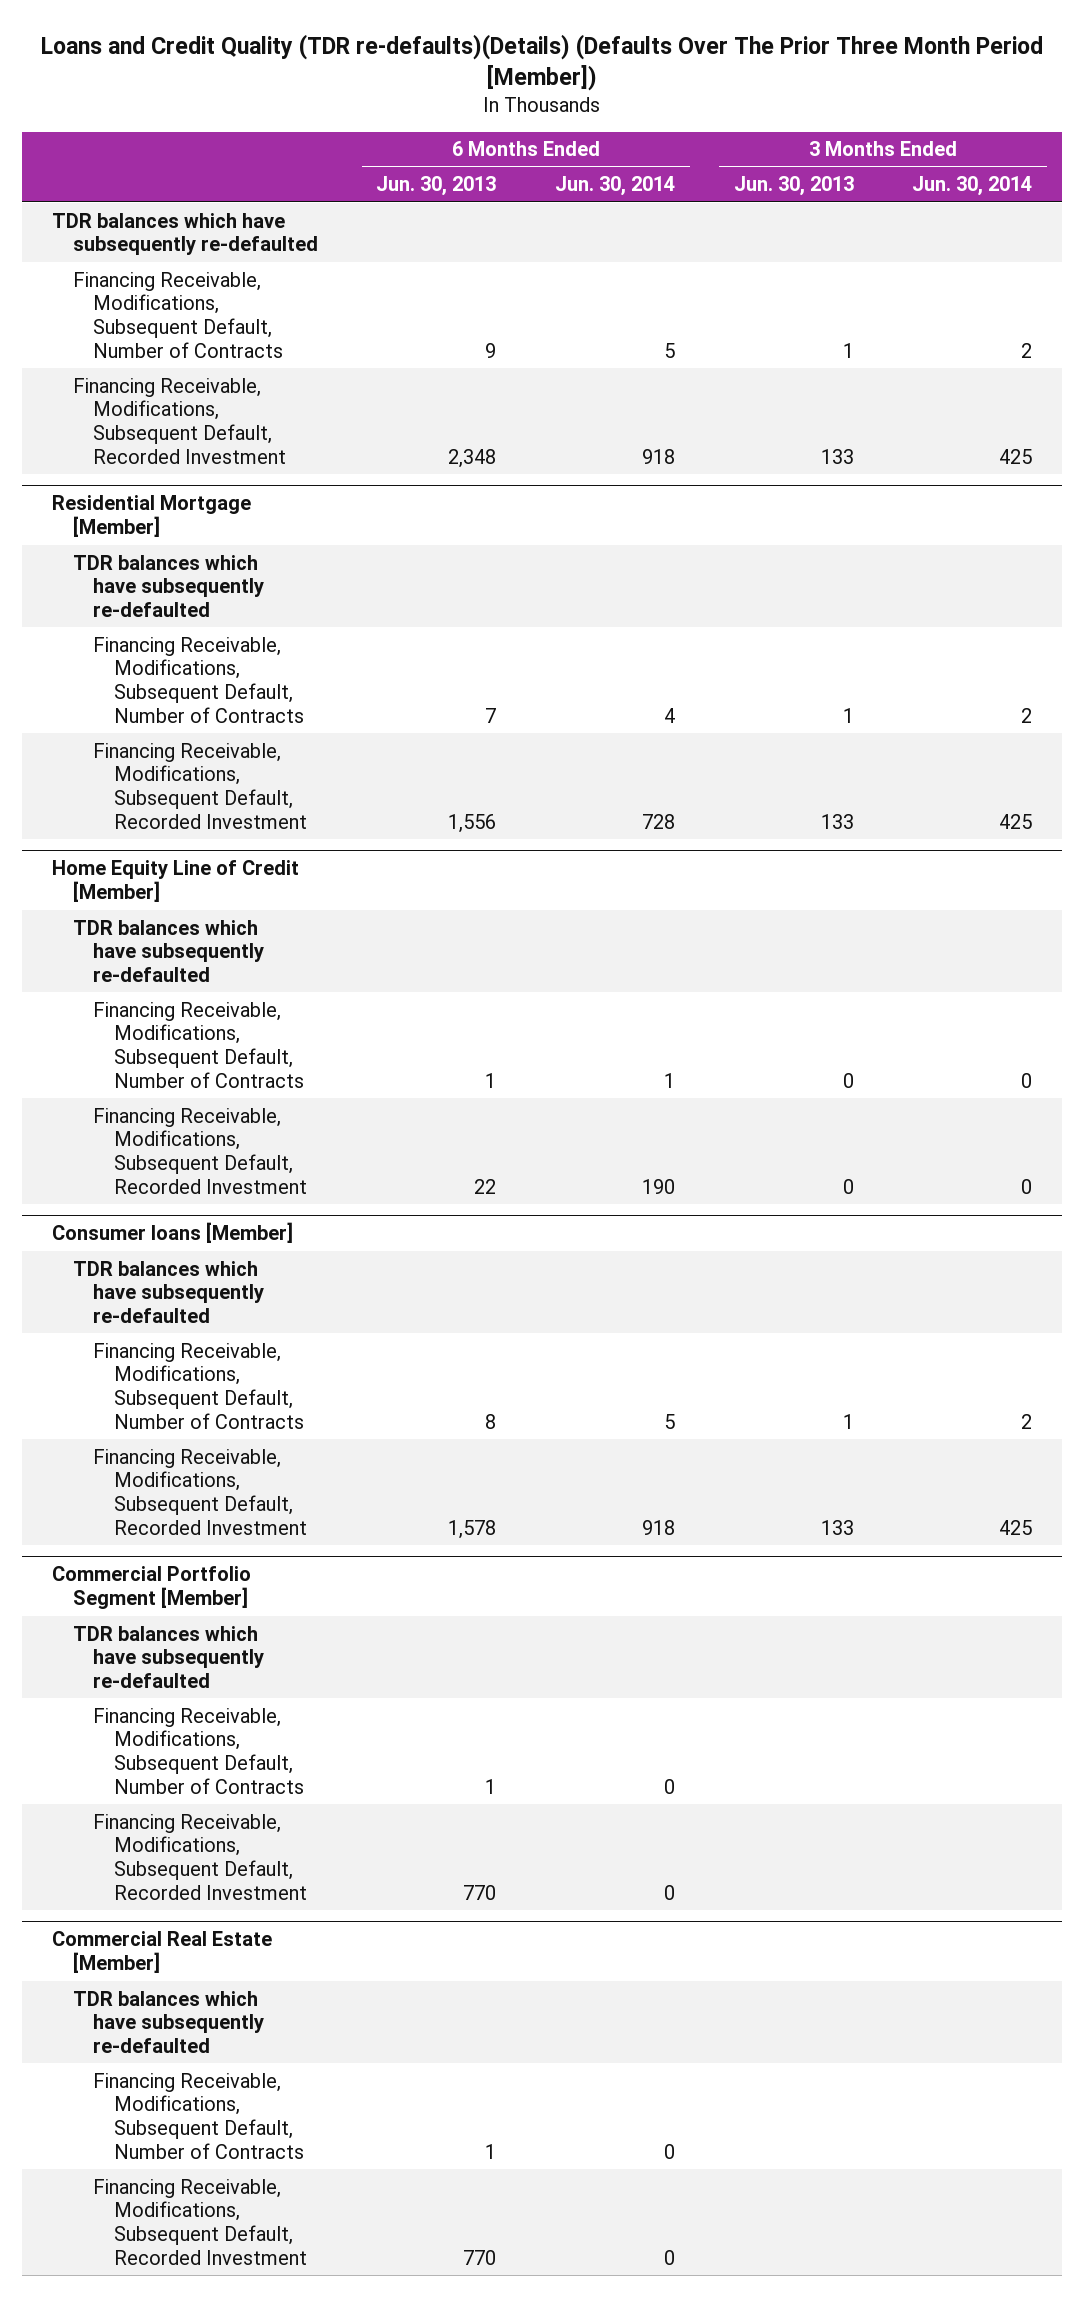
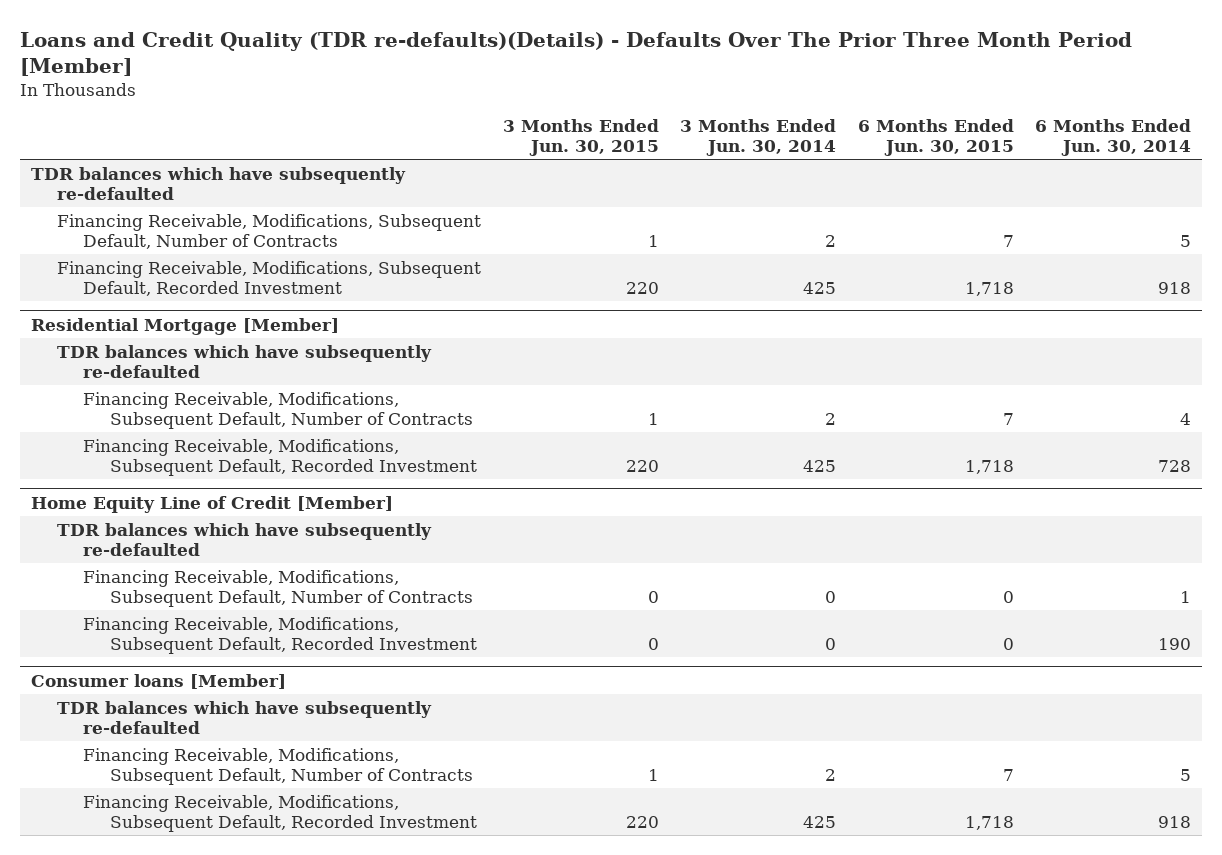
- Loans and Credit Quality (TDR re-defaults)(Details) (Defaults Over The Prior Three Month Period [Member])
+ Loans and Credit Quality (TDR re-defaults)(Details) - Defaults Over The Prior Three Month Period [Member]
- | 6 Months Ended Jun. 30, 2013 | 6 Months Ended Jun. 30, 2014 | 3 Months Ended Jun. 30, 2013 | 3 Months Ended Jun. 30, 2014
+ | 3 Months Ended Jun. 30, 2015 | 3 Months Ended Jun. 30, 2014 | 6 Months Ended Jun. 30, 2015 | 6 Months Ended Jun. 30, 2014
- Commercial Portfolio Segment [Member]
- TDR balances which have subsequently re-defaulted
- Financing Receivable, Modifications, Subsequent Default, Number of Contracts | 1 | 0 | |
- Financing Receivable, Modifications, Subsequent Default, Recorded Investment | 770 | 0 | |
- Commercial Real Estate [Member]
- TDR balances which have subsequently re-defaulted
- Financing Receivable, Modifications, Subsequent Default, Number of Contracts | 1 | 0 | |
- Financing Receivable, Modifications, Subsequent Default, Recorded Investment | 770 | 0 | |

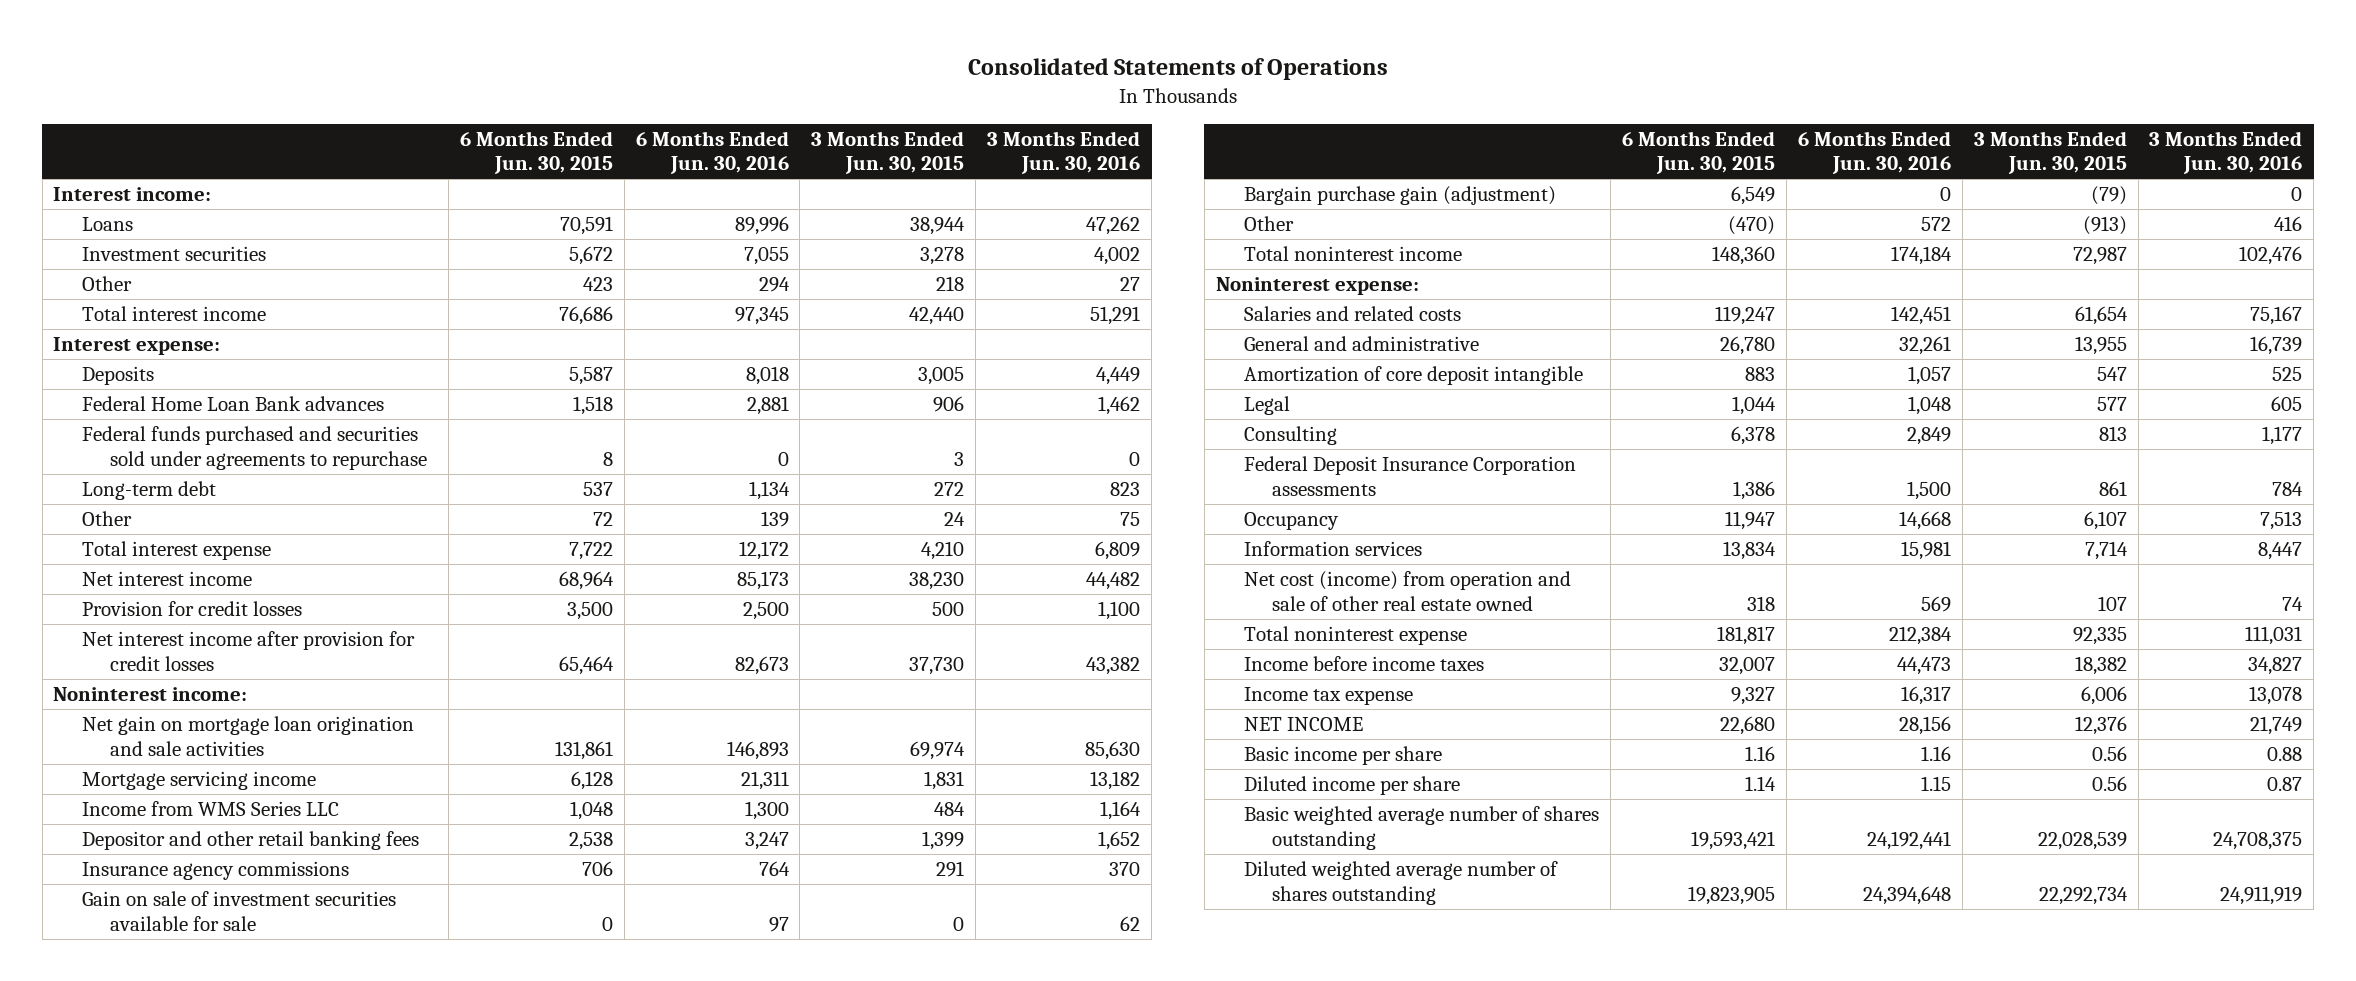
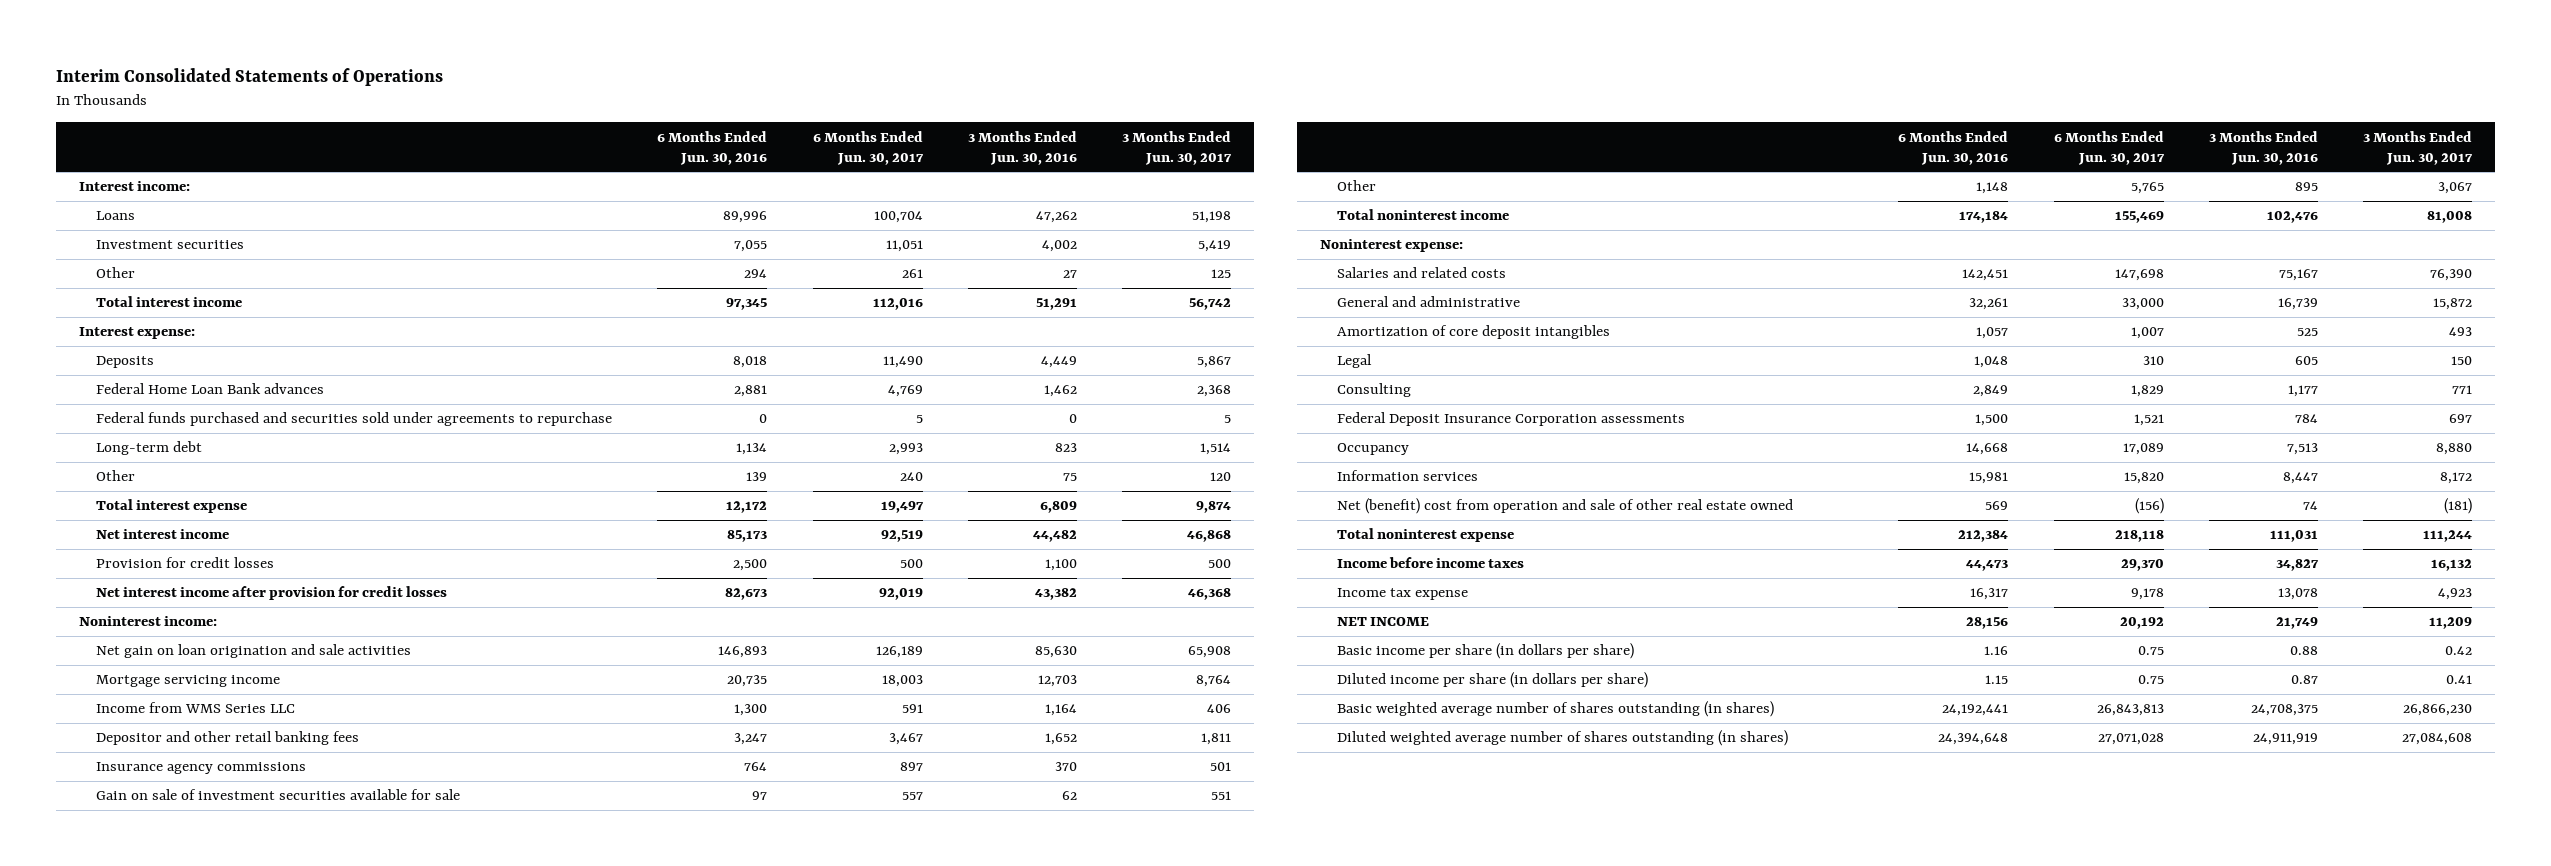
- Consolidated Statements of Operations
+ Interim Consolidated Statements of Operations
- | 6 Months Ended Jun. 30, 2015 | 6 Months Ended Jun. 30, 2016 | 3 Months Ended Jun. 30, 2015 | 3 Months Ended Jun. 30, 2016
+ | 6 Months Ended Jun. 30, 2016 | 6 Months Ended Jun. 30, 2017 | 3 Months Ended Jun. 30, 2016 | 3 Months Ended Jun. 30, 2017
- Net gain on mortgage loan origination and sale activities | 131,861 | 146,893 | 69,974 | 85,630
- Mortgage servicing income | 6,128 | 21,311 | 1,831 | 13,182
+ Net gain on loan origination and sale activities | 146,893 | 126,189 | 85,630 | 65,908
+ Mortgage servicing income | 20,735 | 18,003 | 12,703 | 8,764
- Bargain purchase gain (adjustment) | 6,549 | 0 | (79) | 0
- Other | (470) | 572 | (913) | 416
+ Other | 1,148 | 5,765 | 895 | 3,067
- Amortization of core deposit intangible | 883 | 1,057 | 547 | 525
+ Amortization of core deposit intangibles | 1,057 | 1,007 | 525 | 493
- Net cost (income) from operation and sale of other real estate owned | 318 | 569 | 107 | 74
+ Net (benefit) cost from operation and sale of other real estate owned | 569 | (156) | 74 | (181)
- Basic income per share | 1.16 | 1.16 | 0.56 | 0.88
- Diluted income per share | 1.14 | 1.15 | 0.56 | 0.87
- Basic weighted average number of shares outstanding | 19,593,421 | 24,192,441 | 22,028,539 | 24,708,375
- Diluted weighted average number of shares outstanding | 19,823,905 | 24,394,648 | 22,292,734 | 24,911,919
+ Basic income per share (in dollars per share) | 1.16 | 0.75 | 0.88 | 0.42
+ Diluted income per share (in dollars per share) | 1.15 | 0.75 | 0.87 | 0.41
+ Basic weighted average number of shares outstanding (in shares) | 24,192,441 | 26,843,813 | 24,708,375 | 26,866,230
+ Diluted weighted average number of shares outstanding (in shares) | 24,394,648 | 27,071,028 | 24,911,919 | 27,084,608

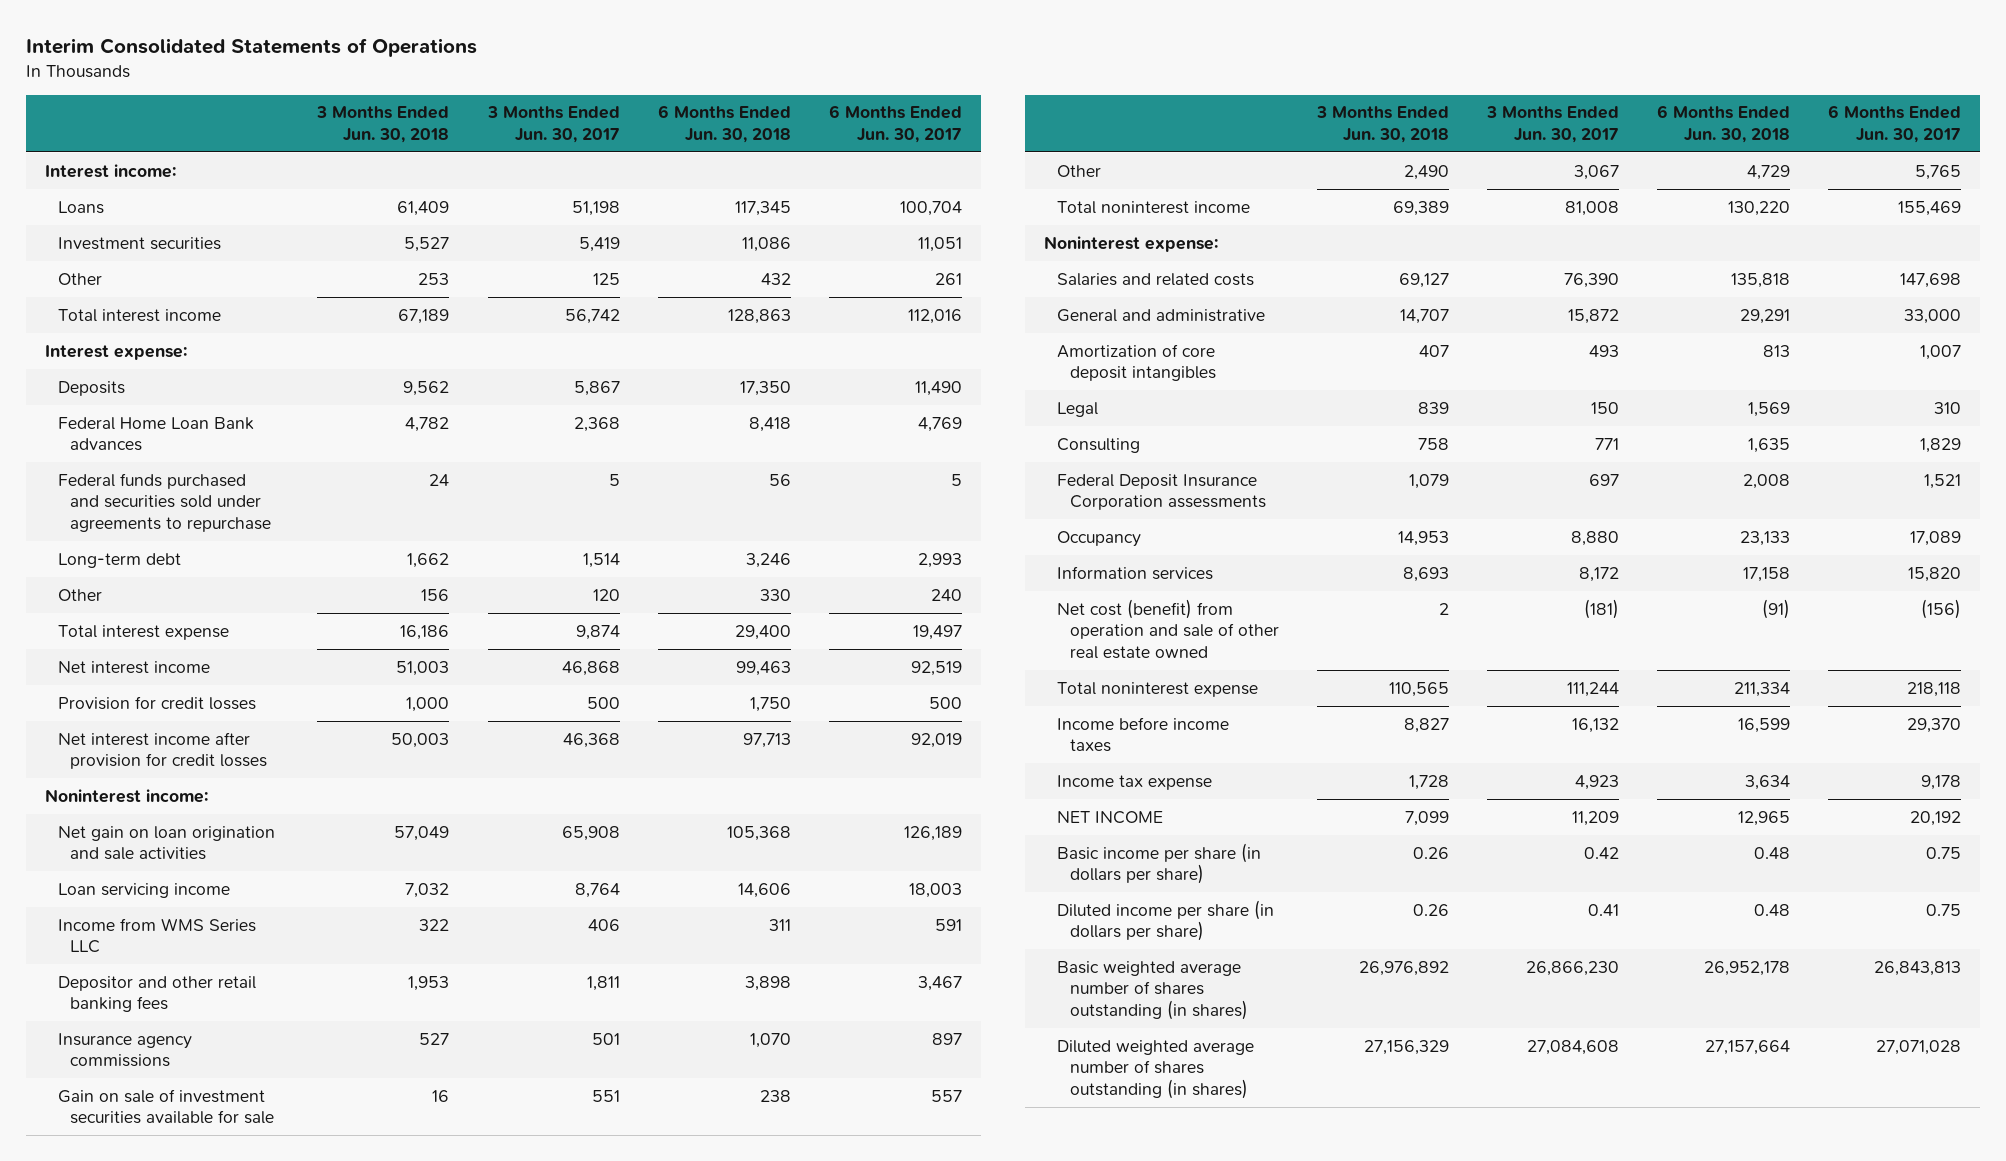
- | 6 Months Ended Jun. 30, 2016 | 6 Months Ended Jun. 30, 2017 | 3 Months Ended Jun. 30, 2016 | 3 Months Ended Jun. 30, 2017
+ | 3 Months Ended Jun. 30, 2018 | 3 Months Ended Jun. 30, 2017 | 6 Months Ended Jun. 30, 2018 | 6 Months Ended Jun. 30, 2017
- Mortgage servicing income | 20,735 | 18,003 | 12,703 | 8,764
+ Loan servicing income | 7,032 | 8,764 | 14,606 | 18,003
- Net (benefit) cost from operation and sale of other real estate owned | 569 | (156) | 74 | (181)
+ Net cost (benefit) from operation and sale of other real estate owned | 2 | (181) | (91) | (156)

